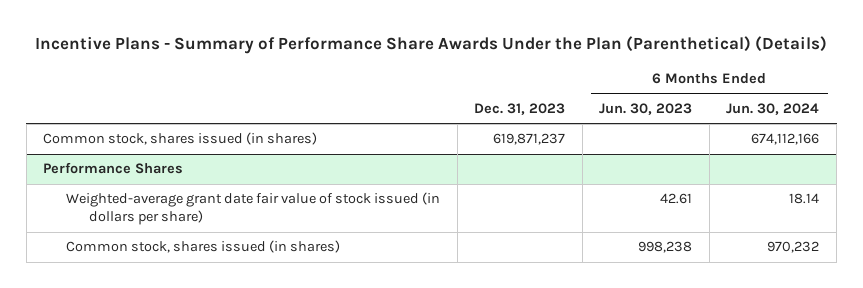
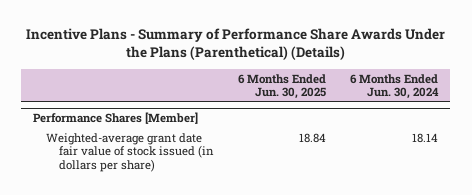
- Incentive Plans - Summary of Performance Share Awards Under the Plan (Parenthetical) (Details)
+ Incentive Plans - Summary of Performance Share Awards Under the Plans (Parenthetical) (Details)
- | Dec. 31, 2023 | 6 Months Ended Jun. 30, 2023 | 6 Months Ended Jun. 30, 2024
+ | 6 Months Ended Jun. 30, 2025 | 6 Months Ended Jun. 30, 2024
- Common stock, shares issued (in shares) | 619,871,237 | | 674,112,166
- Performance Shares
+ Performance Shares [Member]
- Common stock, shares issued (in shares) | | 998,238 | 970,232

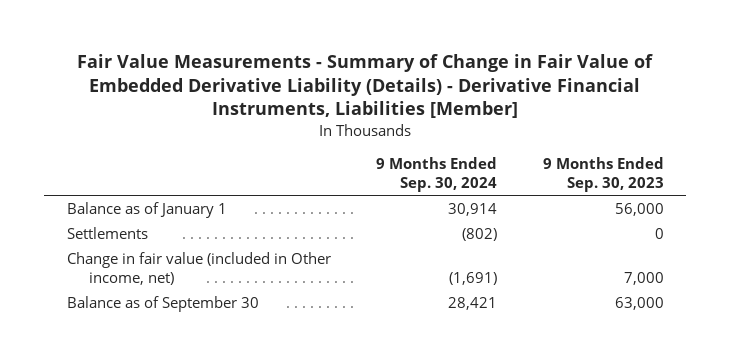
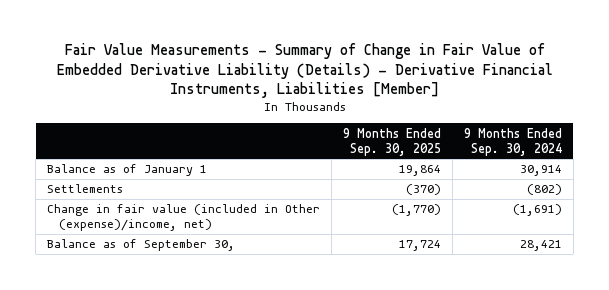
- | 9 Months Ended Sep. 30, 2024 | 9 Months Ended Sep. 30, 2023
+ | 9 Months Ended Sep. 30, 2025 | 9 Months Ended Sep. 30, 2024
- Change in fair value (included in Other income, net) | (1,691) | 7,000
- Balance as of September 30 | 28,421 | 63,000
+ Change in fair value (included in Other (expense)/income, net) | (1,770) | (1,691)
+ Balance as of September 30, | 17,724 | 28,421

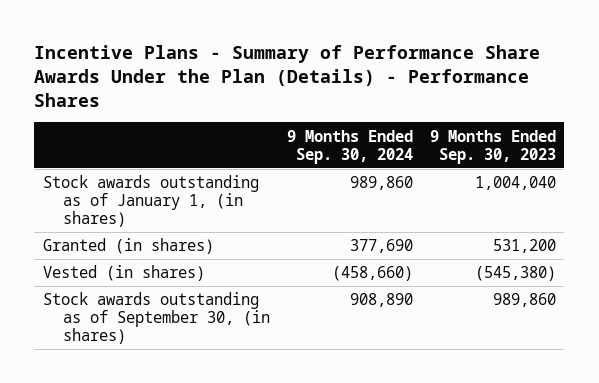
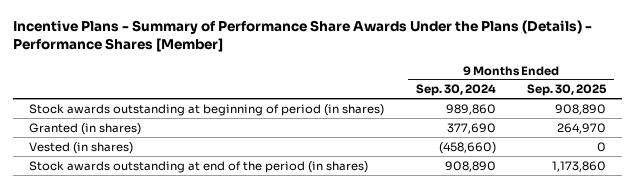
- Incentive Plans - Summary of Performance Share Awards Under the Plan (Details) - Performance Shares
+ Incentive Plans - Summary of Performance Share Awards Under the Plans (Details) - Performance Shares [Member]
- | 9 Months Ended Sep. 30, 2024 | 9 Months Ended Sep. 30, 2023
+ | 9 Months Ended Sep. 30, 2024 | 9 Months Ended Sep. 30, 2025
- Stock awards outstanding as of January 1, (in shares) | 989,860 | 1,004,040
+ Stock awards outstanding at beginning of period (in shares) | 989,860 | 908,890
- Stock awards outstanding as of September 30, (in shares) | 908,890 | 989,860
+ Stock awards outstanding at end of the period (in shares) | 908,890 | 1,173,860

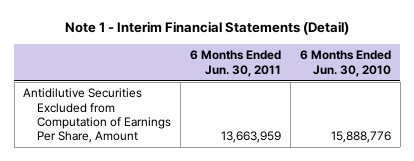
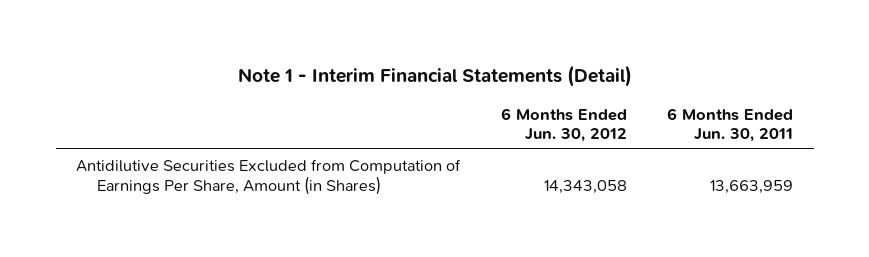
- | 6 Months Ended Jun. 30, 2011 | 6 Months Ended Jun. 30, 2010
+ | 6 Months Ended Jun. 30, 2012 | 6 Months Ended Jun. 30, 2011
- Antidilutive Securities Excluded from Computation of Earnings Per Share, Amount | 13,663,959 | 15,888,776
+ Antidilutive Securities Excluded from Computation of Earnings Per Share, Amount (in Shares) | 14,343,058 | 13,663,959

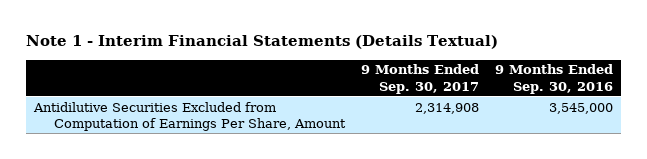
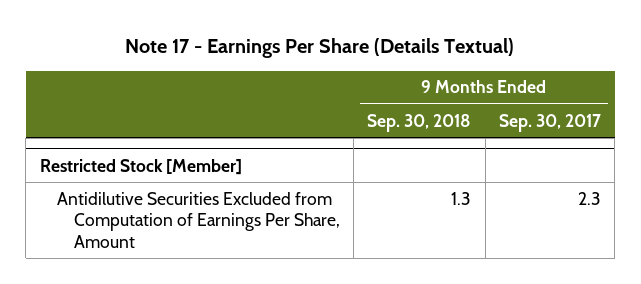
- Note 1 - Interim Financial Statements (Details Textual)
+ Note 17 - Earnings Per Share (Details Textual)
- | 9 Months Ended Sep. 30, 2017 | 9 Months Ended Sep. 30, 2016
+ | 9 Months Ended Sep. 30, 2018 | 9 Months Ended Sep. 30, 2017
- Antidilutive Securities Excluded from Computation of Earnings Per Share, Amount | 2,314,908 | 3,545,000
+ Restricted Stock [Member]
+ Antidilutive Securities Excluded from Computation of Earnings Per Share, Amount | 1.3 | 2.3

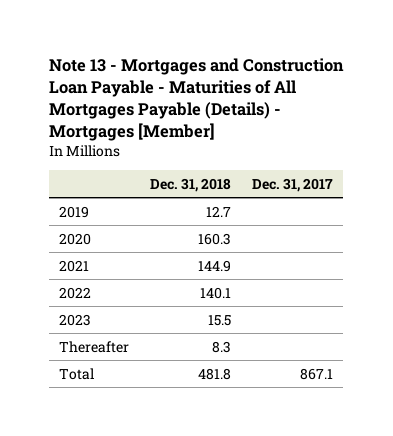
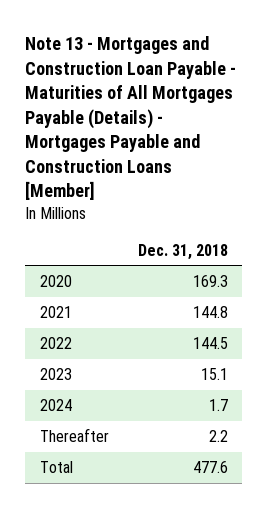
- Note 13 - Mortgages and Construction Loan Payable - Maturities of All Mortgages Payable (Details) - Mortgages [Member]
+ Note 13 - Mortgages and Construction Loan Payable - Maturities of All Mortgages Payable (Details) - Mortgages Payable and Construction Loans [Member]
- | Dec. 31, 2018 | Dec. 31, 2017
+ | Dec. 31, 2018
- 2019 | 12.7 |
- 2020 | 160.3 |
- 2021 | 144.9 |
- 2022 | 140.1 |
- 2023 | 15.5 |
- Thereafter | 8.3 |
- Total | 481.8 | 867.1
+ 2020 | 169.3
+ 2021 | 144.8
+ 2022 | 144.5
+ 2023 | 15.1
+ 2024 | 1.7
+ Thereafter | 2.2
+ Total | 477.6

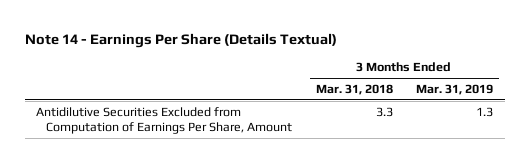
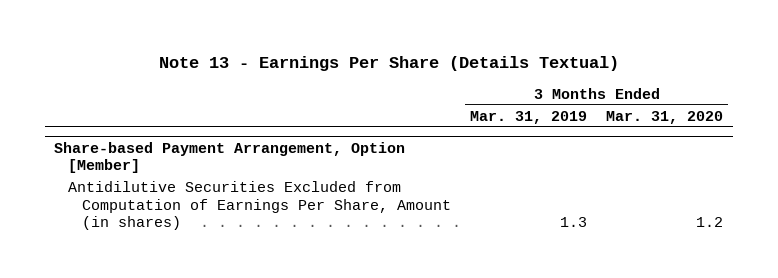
- Note 14 - Earnings Per Share (Details Textual)
+ Note 13 - Earnings Per Share (Details Textual)
- | 3 Months Ended Mar. 31, 2018 | 3 Months Ended Mar. 31, 2019
+ | 3 Months Ended Mar. 31, 2019 | 3 Months Ended Mar. 31, 2020
- Antidilutive Securities Excluded from Computation of Earnings Per Share, Amount | 3.3 | 1.3
+ Share-based Payment Arrangement, Option [Member]
+ Antidilutive Securities Excluded from Computation of Earnings Per Share, Amount (in shares) | 1.3 | 1.2

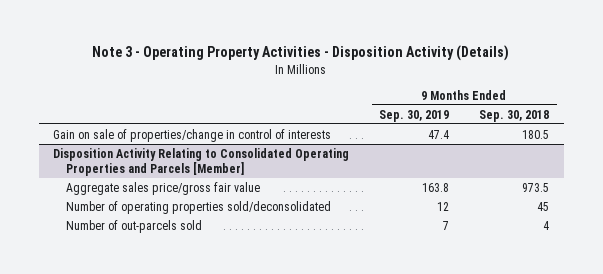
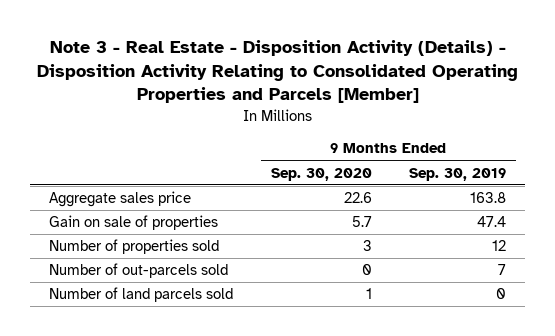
- Note 3 - Operating Property Activities - Disposition Activity (Details)
+ Note 3 - Real Estate - Disposition Activity (Details) - Disposition Activity Relating to Consolidated Operating Properties and Parcels [Member]
- | 9 Months Ended Sep. 30, 2019 | 9 Months Ended Sep. 30, 2018
+ | 9 Months Ended Sep. 30, 2020 | 9 Months Ended Sep. 30, 2019
- Gain on sale of properties/change in control of interests | 47.4 | 180.5
- Disposition Activity Relating to Consolidated Operating Properties and Parcels [Member]
- Aggregate sales price/gross fair value | 163.8 | 973.5
- Number of operating properties sold/deconsolidated | 12 | 45
+ Aggregate sales price | 22.6 | 163.8
+ Gain on sale of properties | 5.7 | 47.4
+ Number of properties sold | 3 | 12
+ Number of land parcels sold | 1 | 0

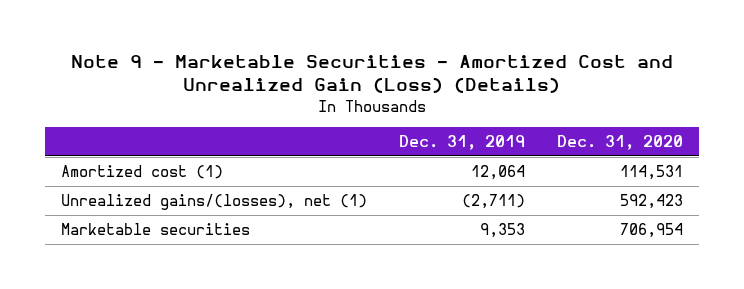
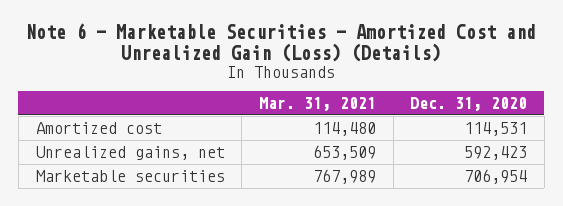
- Note 9 - Marketable Securities - Amortized Cost and Unrealized Gain (Loss) (Details)
+ Note 6 - Marketable Securities - Amortized Cost and Unrealized Gain (Loss) (Details)
- | Dec. 31, 2019 | Dec. 31, 2020
+ | Mar. 31, 2021 | Dec. 31, 2020
- Amortized cost (1) | 12,064 | 114,531
- Unrealized gains/(losses), net (1) | (2,711) | 592,423
+ Amortized cost | 114,480 | 114,531
+ Unrealized gains, net | 653,509 | 592,423

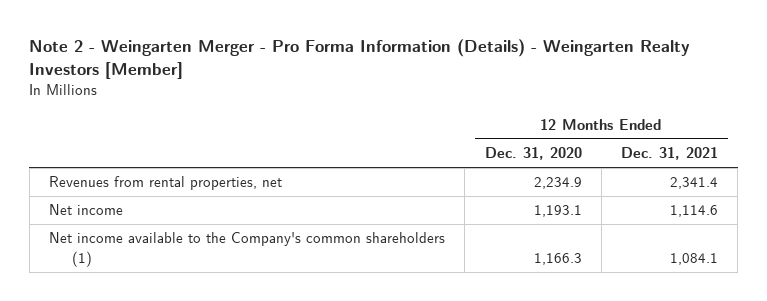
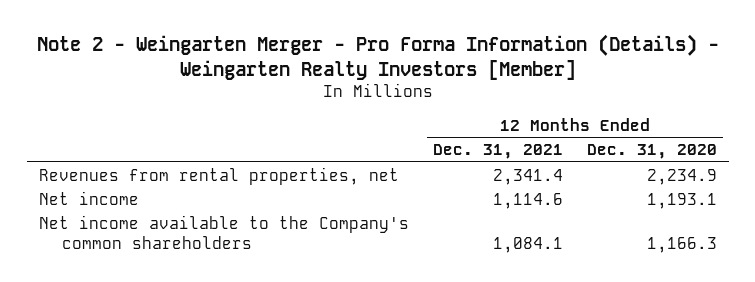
- | 12 Months Ended Dec. 31, 2020 | 12 Months Ended Dec. 31, 2021
+ | 12 Months Ended Dec. 31, 2021 | 12 Months Ended Dec. 31, 2020
- Net income available to the Company's common shareholders (1) | 1,166.3 | 1,084.1
+ Net income available to the Company's common shareholders | 1,084.1 | 1,166.3

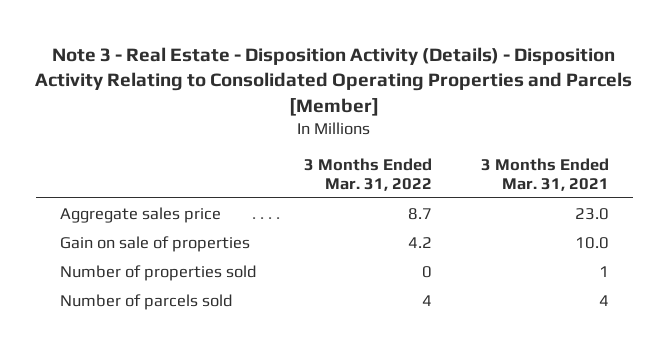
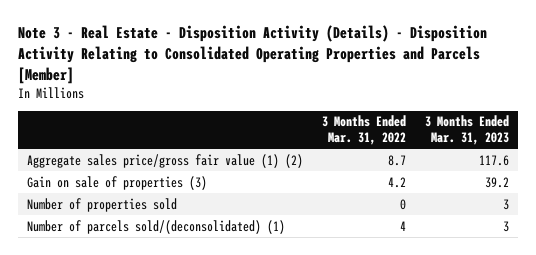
- | 3 Months Ended Mar. 31, 2022 | 3 Months Ended Mar. 31, 2021
+ | 3 Months Ended Mar. 31, 2022 | 3 Months Ended Mar. 31, 2023
- Aggregate sales price | 8.7 | 23.0
- Gain on sale of properties | 4.2 | 10.0
+ Aggregate sales price/gross fair value (1) (2) | 8.7 | 117.6
+ Gain on sale of properties (3) | 4.2 | 39.2
- Number of parcels sold | 4 | 4
+ Number of parcels sold/(deconsolidated) (1) | 4 | 3

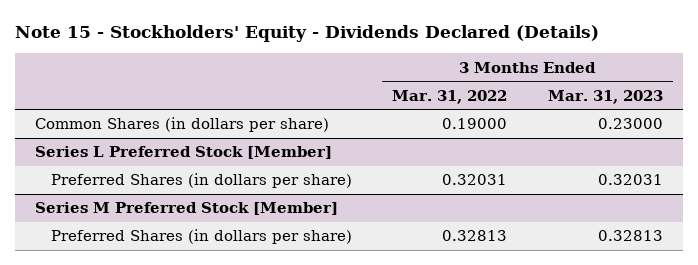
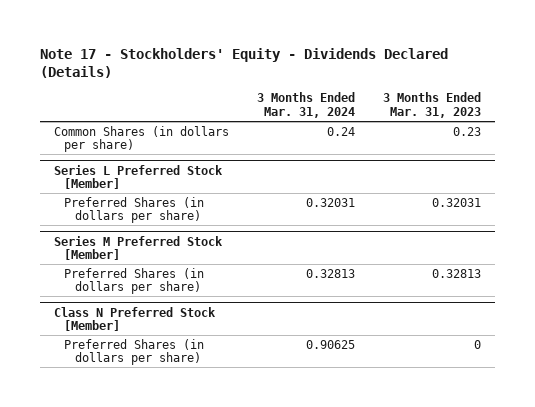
- Note 15 - Stockholders' Equity - Dividends Declared (Details)
+ Note 17 - Stockholders' Equity - Dividends Declared (Details)
- | 3 Months Ended Mar. 31, 2022 | 3 Months Ended Mar. 31, 2023
+ | 3 Months Ended Mar. 31, 2024 | 3 Months Ended Mar. 31, 2023
- Common Shares (in dollars per share) | 0.19000 | 0.23000
+ Common Shares (in dollars per share) | 0.24 | 0.23
+ Class N Preferred Stock [Member]
+ Preferred Shares (in dollars per share) | 0.90625 | 0

